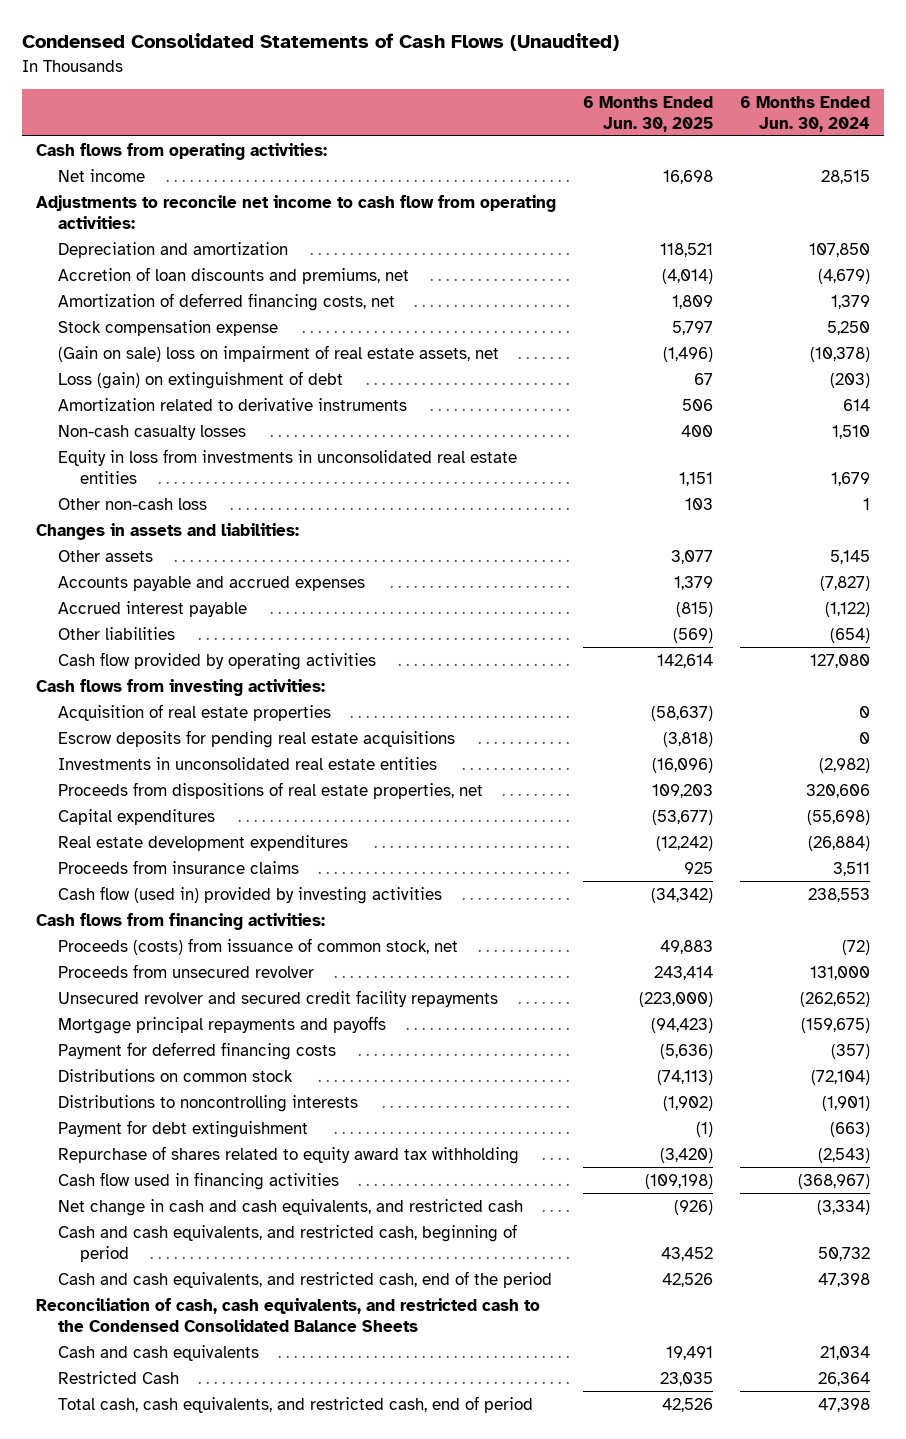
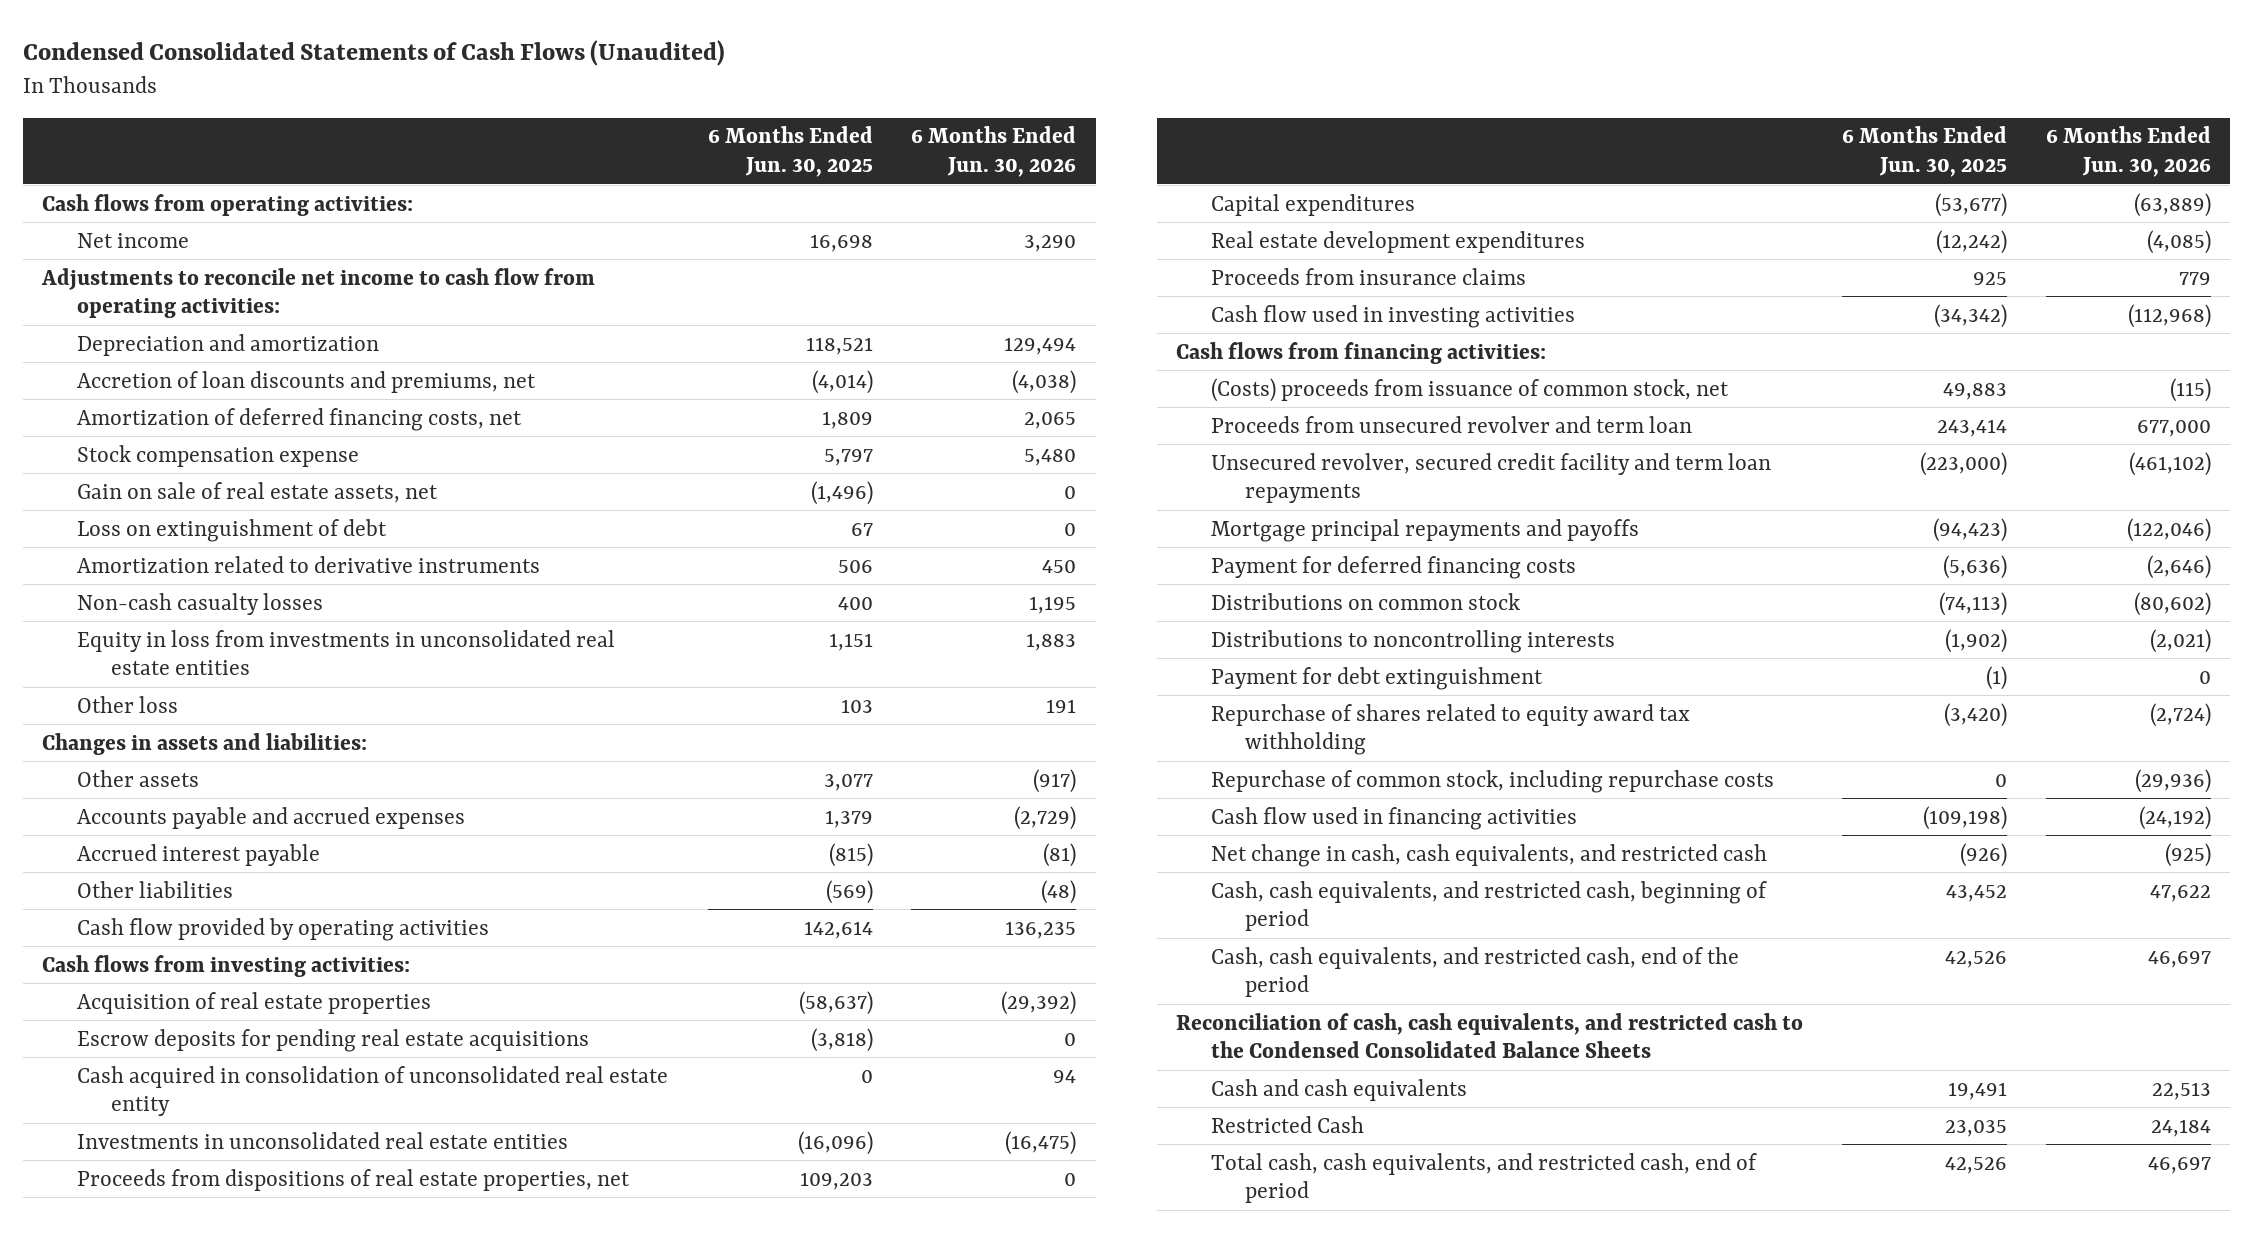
- | 6 Months Ended Jun. 30, 2025 | 6 Months Ended Jun. 30, 2024
+ | 6 Months Ended Jun. 30, 2025 | 6 Months Ended Jun. 30, 2026
- (Gain on sale) loss on impairment of real estate assets, net | (1,496) | (10,378)
- Loss (gain) on extinguishment of debt | 67 | (203)
+ Gain on sale of real estate assets, net | (1,496) | 0
+ Loss on extinguishment of debt | 67 | 0
- Other non-cash loss | 103 | 1
+ Other loss | 103 | 191
+ Cash acquired in consolidation of unconsolidated real estate entity | 0 | 94
- Cash flow (used in) provided by investing activities | (34,342) | 238,553
+ Cash flow used in investing activities | (34,342) | (112,968)
- Proceeds (costs) from issuance of common stock, net | 49,883 | (72)
- Proceeds from unsecured revolver | 243,414 | 131,000
- Unsecured revolver and secured credit facility repayments | (223,000) | (262,652)
+ (Costs) proceeds from issuance of common stock, net | 49,883 | (115)
+ Proceeds from unsecured revolver and term loan | 243,414 | 677,000
+ Unsecured revolver, secured credit facility and term loan repayments | (223,000) | (461,102)
+ Repurchase of common stock, including repurchase costs | 0 | (29,936)
- Net change in cash and cash equivalents, and restricted cash | (926) | (3,334)
- Cash and cash equivalents, and restricted cash, beginning of period | 43,452 | 50,732
- Cash and cash equivalents, and restricted cash, end of the period | 42,526 | 47,398
+ Net change in cash, cash equivalents, and restricted cash | (926) | (925)
+ Cash, cash equivalents, and restricted cash, beginning of period | 43,452 | 47,622
+ Cash, cash equivalents, and restricted cash, end of the period | 42,526 | 46,697

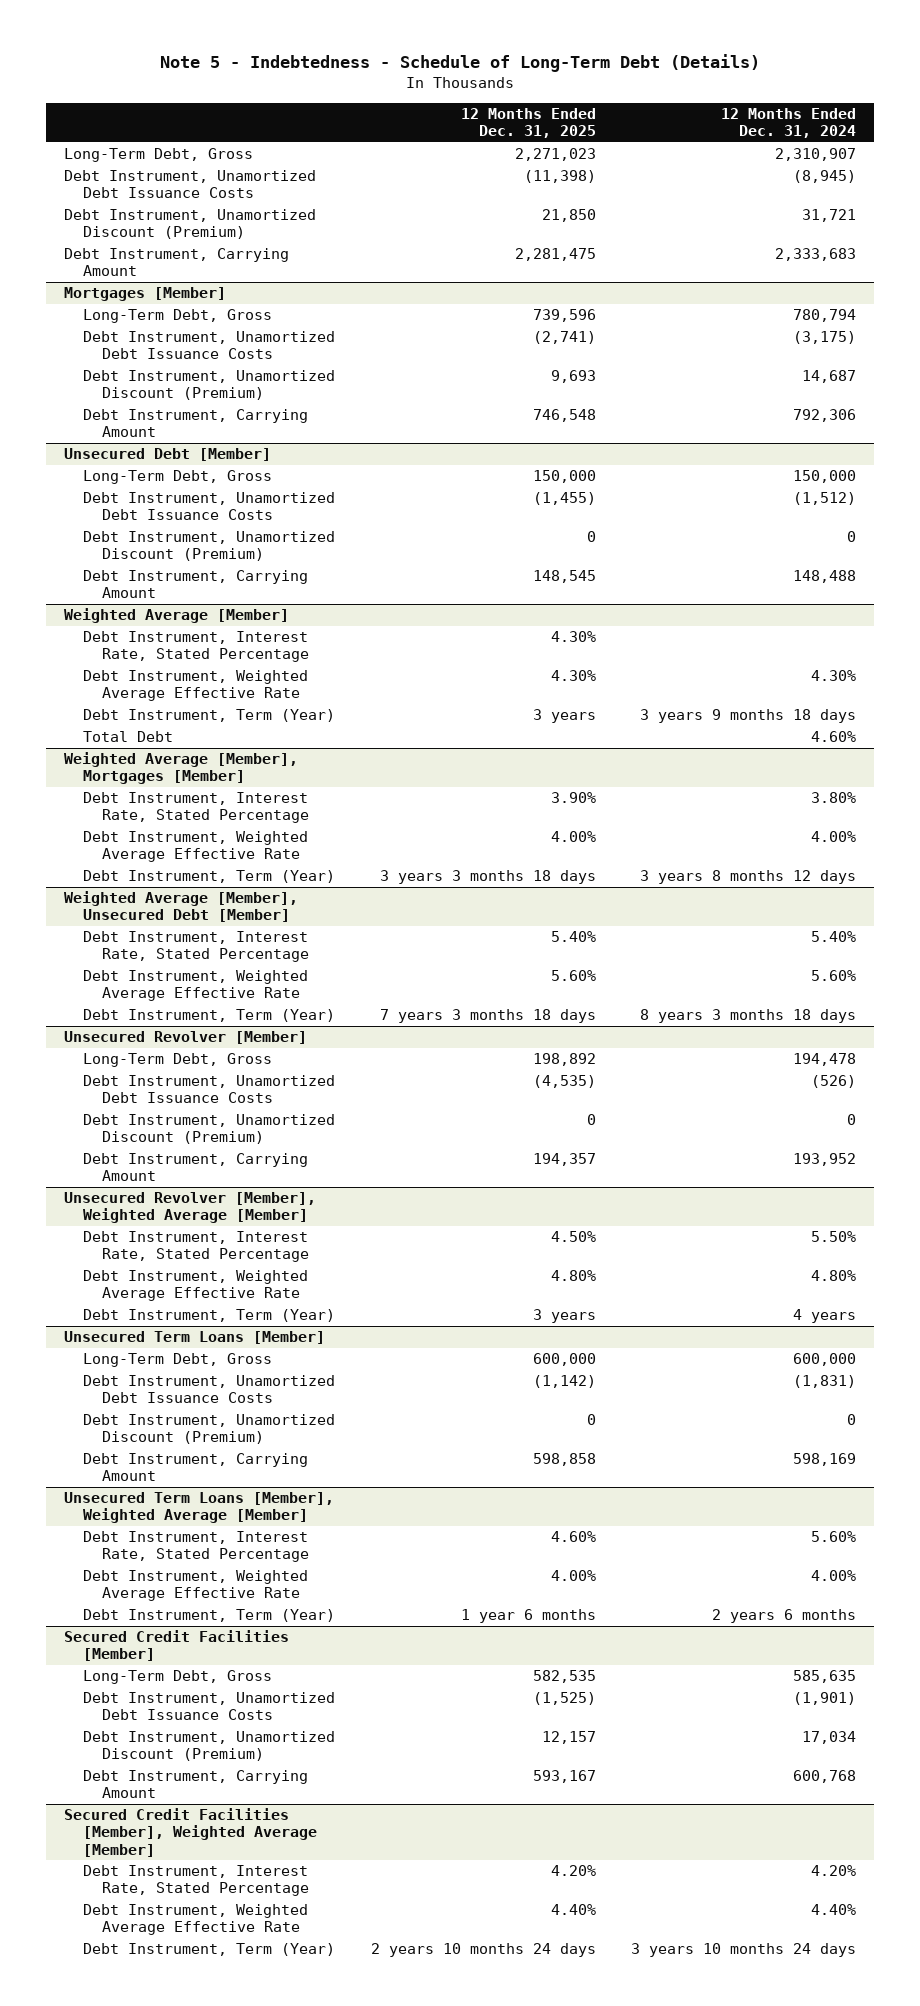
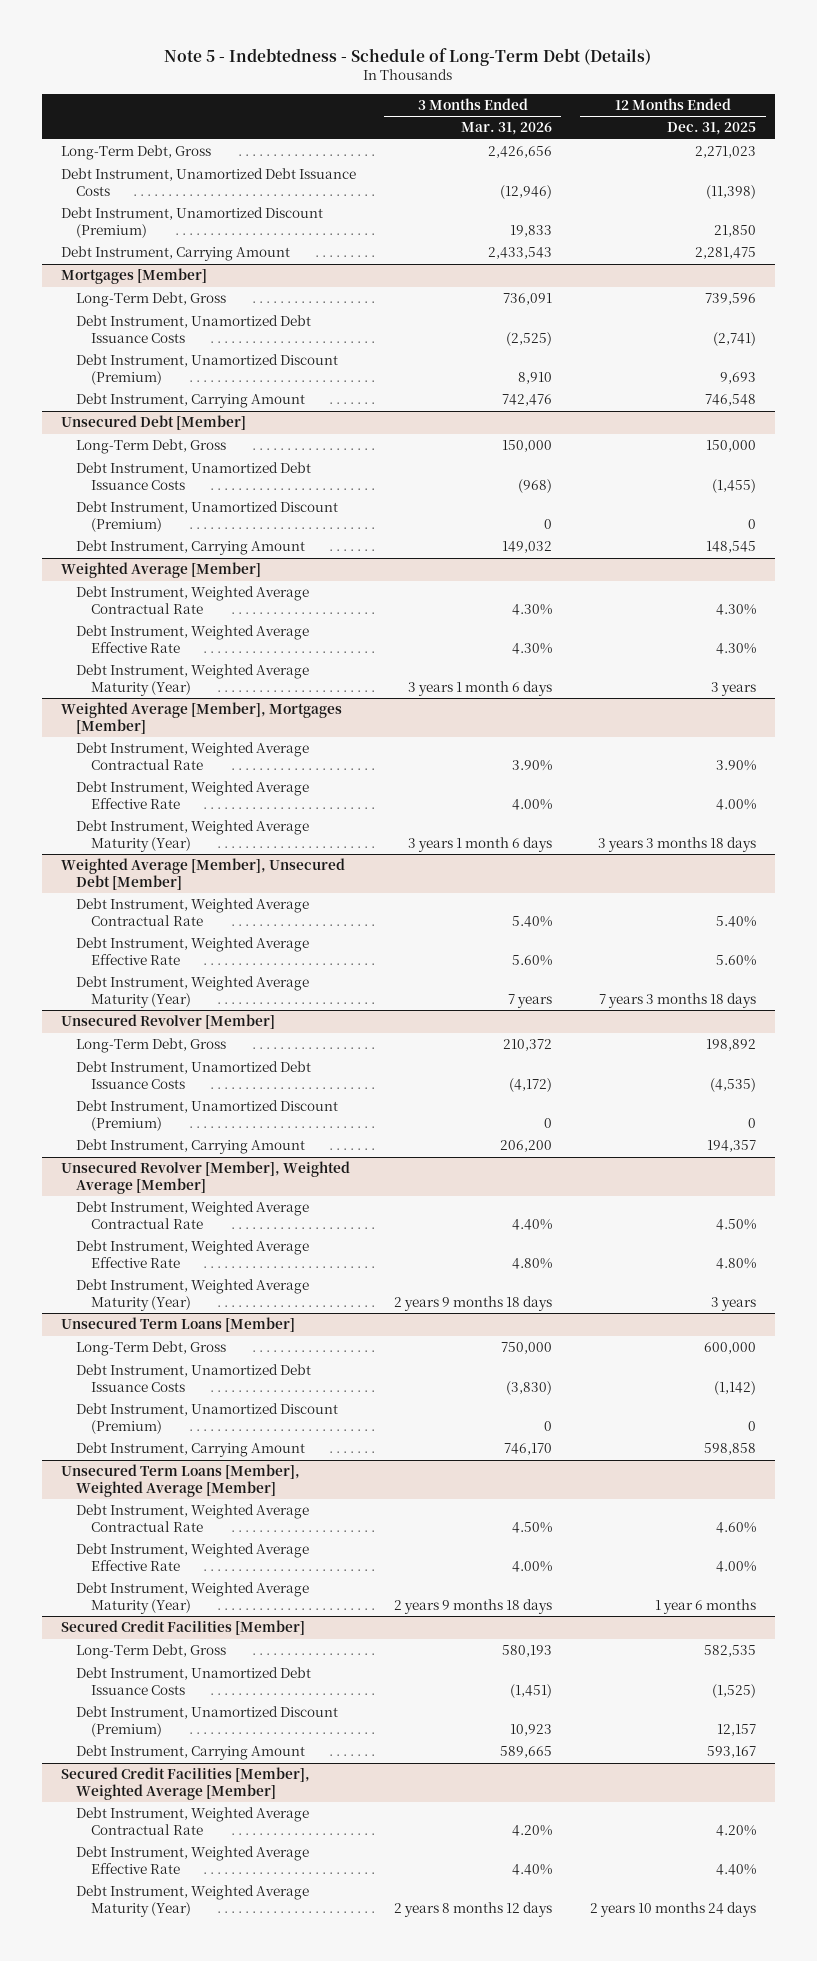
- | 12 Months Ended Dec. 31, 2025 | 12 Months Ended Dec. 31, 2024
+ | 3 Months Ended Mar. 31, 2026 | 12 Months Ended Dec. 31, 2025
@ Weighted Average [Member]
- Debt Instrument, Interest Rate, Stated Percentage | 4.30% |
+ Debt Instrument, Weighted Average Contractual Rate | 4.30% | 4.30%
- Debt Instrument, Term (Year) | 3 years | 3 years 9 months 18 days
- Total Debt | | 4.60%
+ Debt Instrument, Weighted Average Maturity (Year) | 3 years 1 month 6 days | 3 years
@ Weighted Average [Member], Mortgages [Member]
- Debt Instrument, Interest Rate, Stated Percentage | 3.90% | 3.80%
+ Debt Instrument, Weighted Average Contractual Rate | 3.90% | 3.90%
- Debt Instrument, Term (Year) | 3 years 3 months 18 days | 3 years 8 months 12 days
+ Debt Instrument, Weighted Average Maturity (Year) | 3 years 1 month 6 days | 3 years 3 months 18 days
@ Weighted Average [Member], Unsecured Debt [Member]
- Debt Instrument, Interest Rate, Stated Percentage | 5.40% | 5.40%
+ Debt Instrument, Weighted Average Contractual Rate | 5.40% | 5.40%
- Debt Instrument, Term (Year) | 7 years 3 months 18 days | 8 years 3 months 18 days
+ Debt Instrument, Weighted Average Maturity (Year) | 7 years | 7 years 3 months 18 days
@ Unsecured Revolver [Member], Weighted Average [Member]
- Debt Instrument, Interest Rate, Stated Percentage | 4.50% | 5.50%
+ Debt Instrument, Weighted Average Contractual Rate | 4.40% | 4.50%
- Debt Instrument, Term (Year) | 3 years | 4 years
+ Debt Instrument, Weighted Average Maturity (Year) | 2 years 9 months 18 days | 3 years
@ Unsecured Term Loans [Member], Weighted Average [Member]
- Debt Instrument, Interest Rate, Stated Percentage | 4.60% | 5.60%
+ Debt Instrument, Weighted Average Contractual Rate | 4.50% | 4.60%
- Debt Instrument, Term (Year) | 1 year 6 months | 2 years 6 months
+ Debt Instrument, Weighted Average Maturity (Year) | 2 years 9 months 18 days | 1 year 6 months
@ Secured Credit Facilities [Member], Weighted Average [Member]
- Debt Instrument, Interest Rate, Stated Percentage | 4.20% | 4.20%
+ Debt Instrument, Weighted Average Contractual Rate | 4.20% | 4.20%
- Debt Instrument, Term (Year) | 2 years 10 months 24 days | 3 years 10 months 24 days
+ Debt Instrument, Weighted Average Maturity (Year) | 2 years 8 months 12 days | 2 years 10 months 24 days

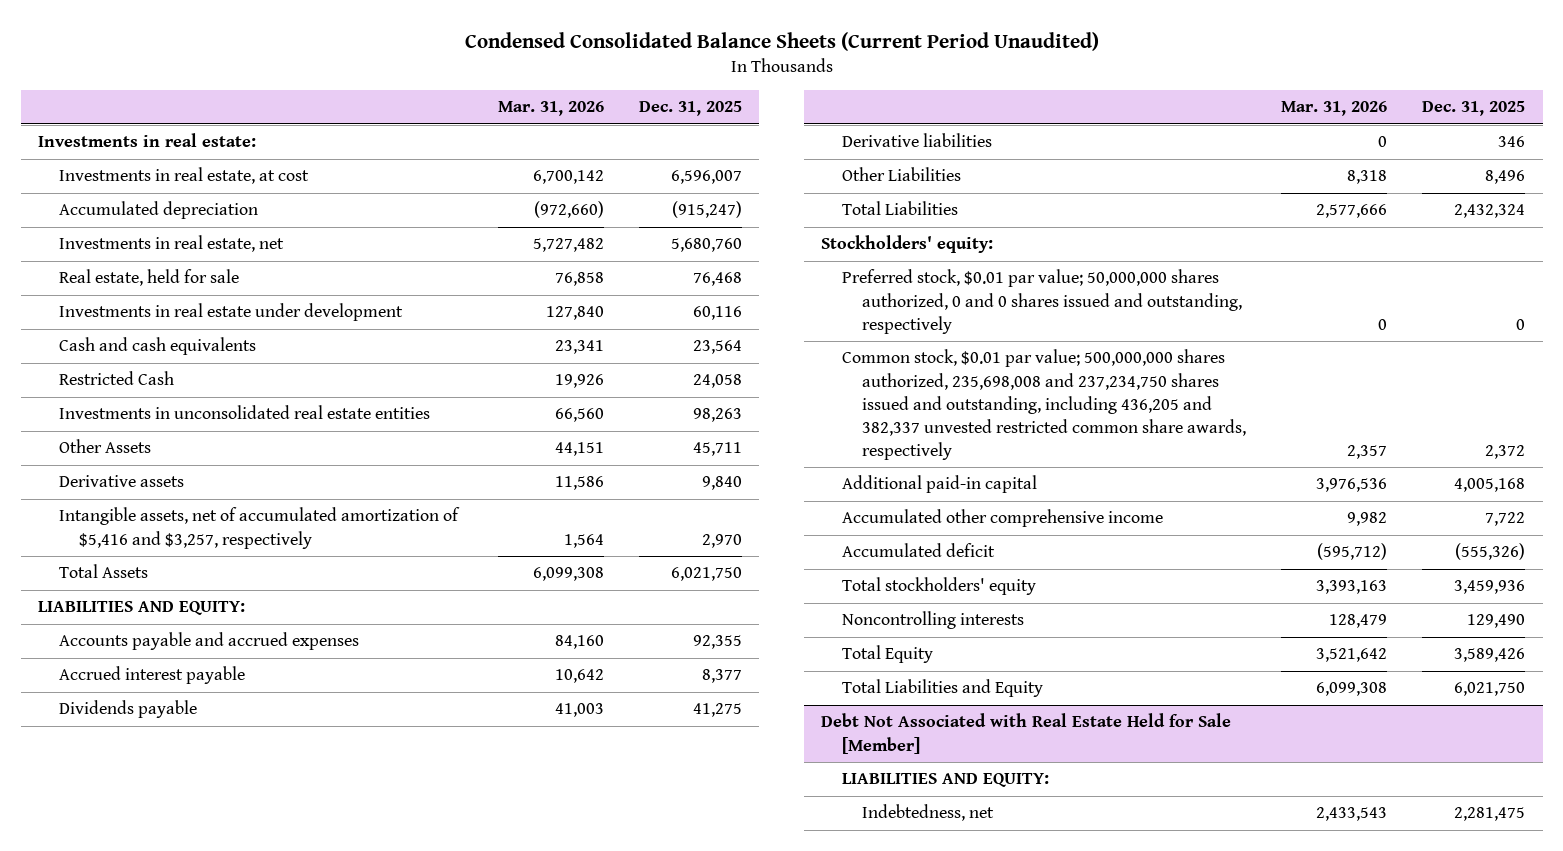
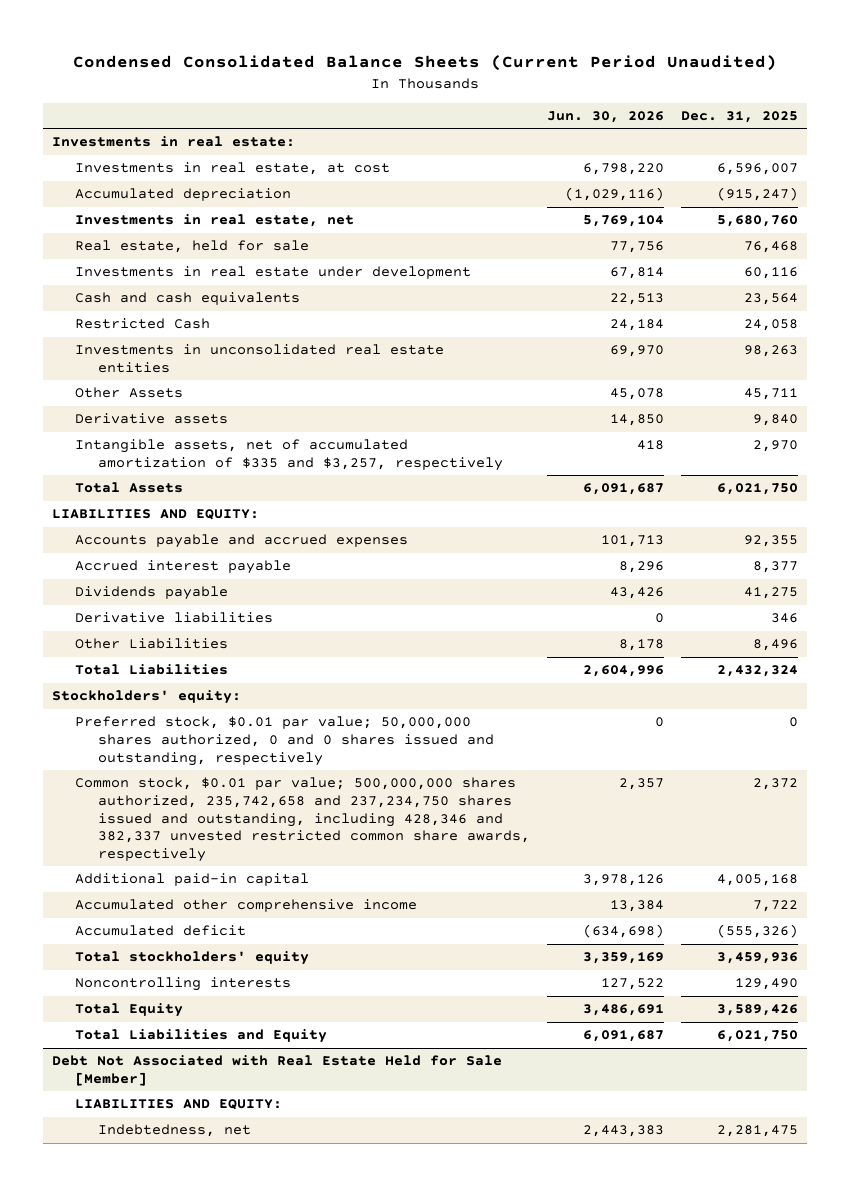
- | Mar. 31, 2026 | Dec. 31, 2025
+ | Jun. 30, 2026 | Dec. 31, 2025
- Intangible assets, net of accumulated amortization of $5,416 and $3,257, respectively | 1,564 | 2,970
+ Intangible assets, net of accumulated amortization of $335 and $3,257, respectively | 418 | 2,970
- Common stock, $0.01 par value; 500,000,000 shares authorized, 235,698,008 and 237,234,750 shares issued and outstanding, including 436,205 and 382,337 unvested restricted common share awards, respectively | 2,357 | 2,372
+ Common stock, $0.01 par value; 500,000,000 shares authorized, 235,742,658 and 237,234,750 shares issued and outstanding, including 428,346 and 382,337 unvested restricted common share awards, respectively | 2,357 | 2,372

